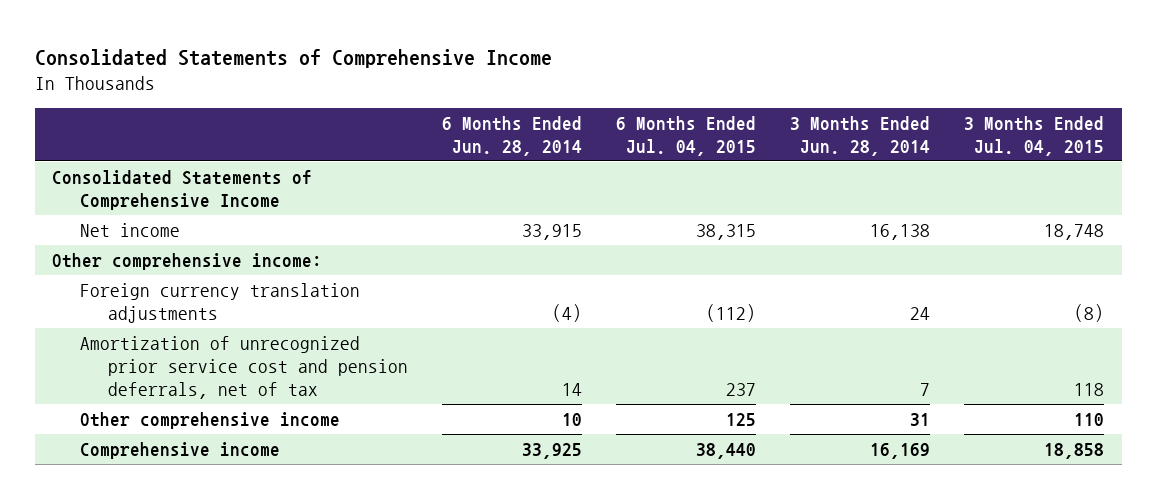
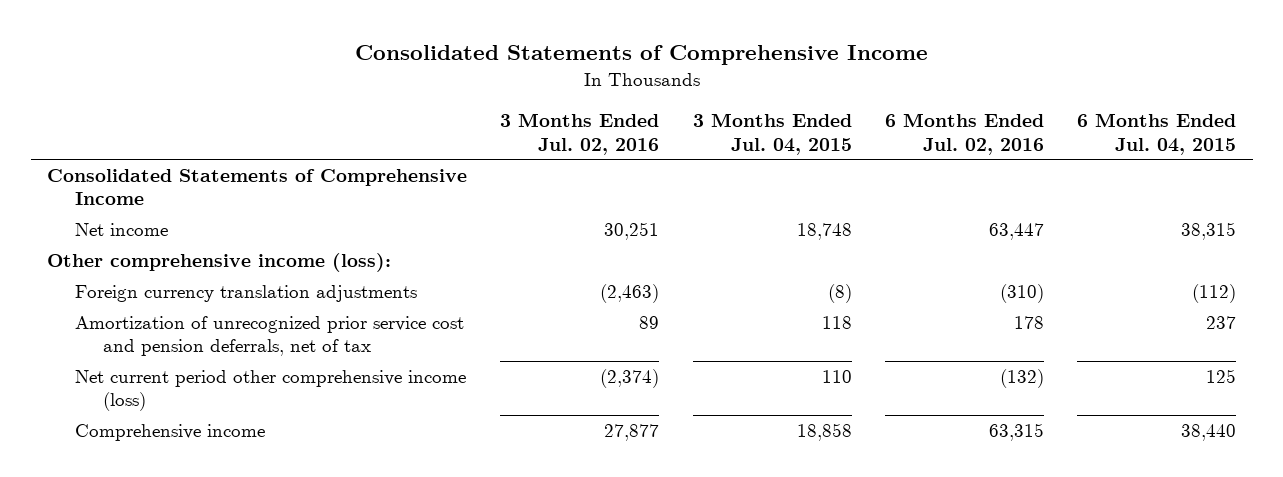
- | 6 Months Ended Jun. 28, 2014 | 6 Months Ended Jul. 04, 2015 | 3 Months Ended Jun. 28, 2014 | 3 Months Ended Jul. 04, 2015
+ | 3 Months Ended Jul. 02, 2016 | 3 Months Ended Jul. 04, 2015 | 6 Months Ended Jul. 02, 2016 | 6 Months Ended Jul. 04, 2015
- Other comprehensive income:
+ Other comprehensive income (loss):
- Other comprehensive income | 10 | 125 | 31 | 110
+ Net current period other comprehensive income (loss) | (2,374) | 110 | (132) | 125

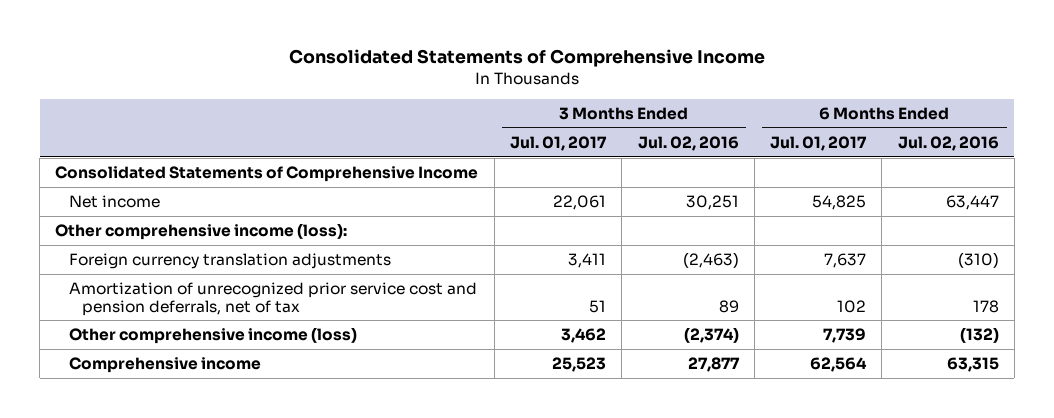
- | 3 Months Ended Jul. 02, 2016 | 3 Months Ended Jul. 04, 2015 | 6 Months Ended Jul. 02, 2016 | 6 Months Ended Jul. 04, 2015
+ | 3 Months Ended Jul. 01, 2017 | 3 Months Ended Jul. 02, 2016 | 6 Months Ended Jul. 01, 2017 | 6 Months Ended Jul. 02, 2016
- Net current period other comprehensive income (loss) | (2,374) | 110 | (132) | 125
+ Other comprehensive income (loss) | 3,462 | (2,374) | 7,739 | (132)

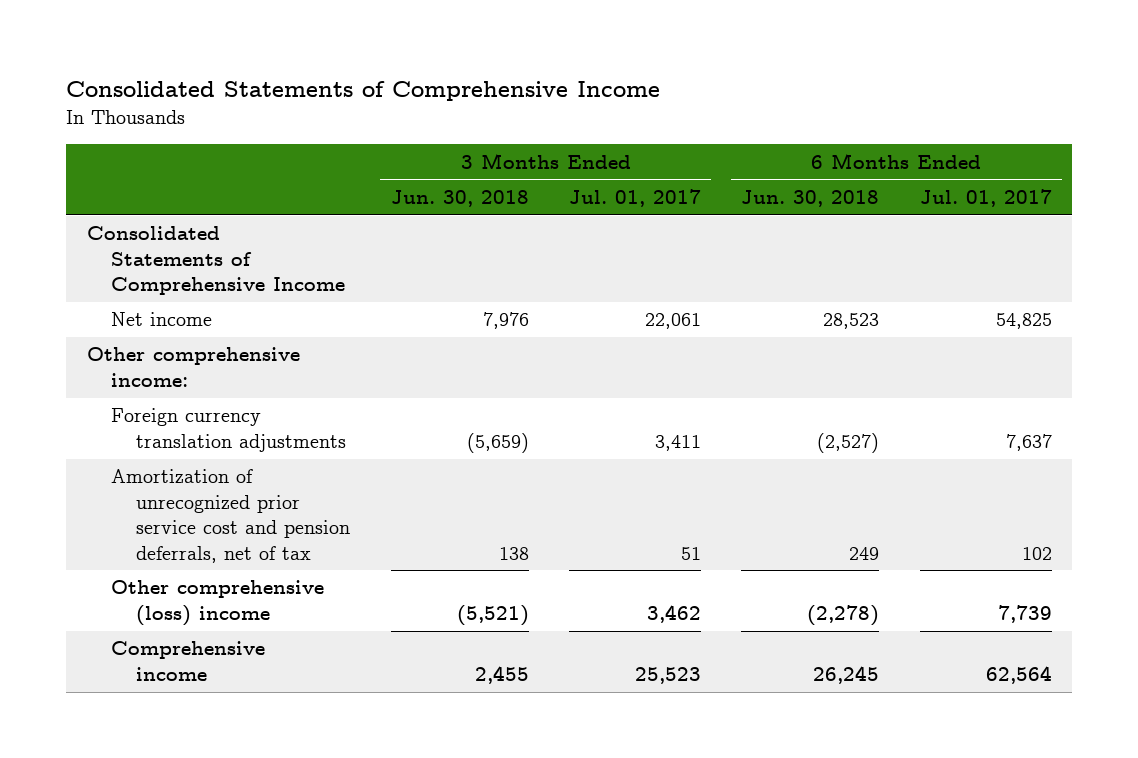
- | 3 Months Ended Jul. 01, 2017 | 3 Months Ended Jul. 02, 2016 | 6 Months Ended Jul. 01, 2017 | 6 Months Ended Jul. 02, 2016
+ | 3 Months Ended Jun. 30, 2018 | 3 Months Ended Jul. 01, 2017 | 6 Months Ended Jun. 30, 2018 | 6 Months Ended Jul. 01, 2017
- Other comprehensive income (loss):
+ Other comprehensive income:
- Other comprehensive income (loss) | 3,462 | (2,374) | 7,739 | (132)
+ Other comprehensive (loss) income | (5,521) | 3,462 | (2,278) | 7,739

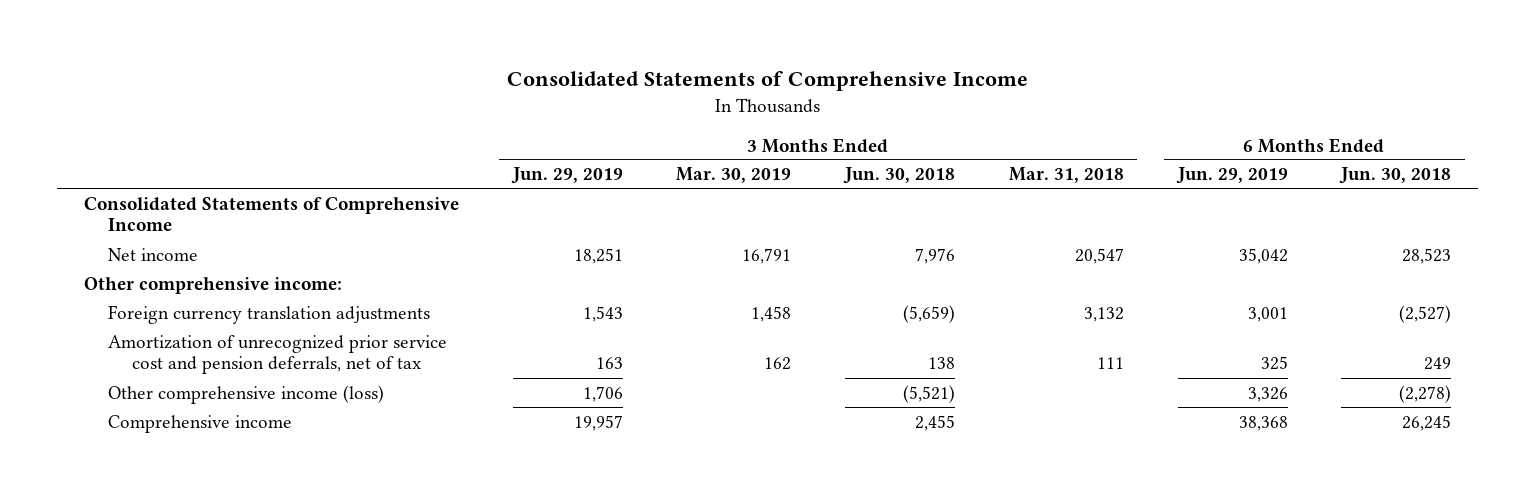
- | 3 Months Ended Jun. 30, 2018 | 3 Months Ended Jul. 01, 2017 | 6 Months Ended Jun. 30, 2018 | 6 Months Ended Jul. 01, 2017
+ | 3 Months Ended Jun. 29, 2019 | 3 Months Ended Mar. 30, 2019 | 3 Months Ended Jun. 30, 2018 | 3 Months Ended Mar. 31, 2018 | 6 Months Ended Jun. 29, 2019 | 6 Months Ended Jun. 30, 2018
- Other comprehensive (loss) income | (5,521) | 3,462 | (2,278) | 7,739
+ Other comprehensive income (loss) | 1,706 | | (5,521) | | 3,326 | (2,278)

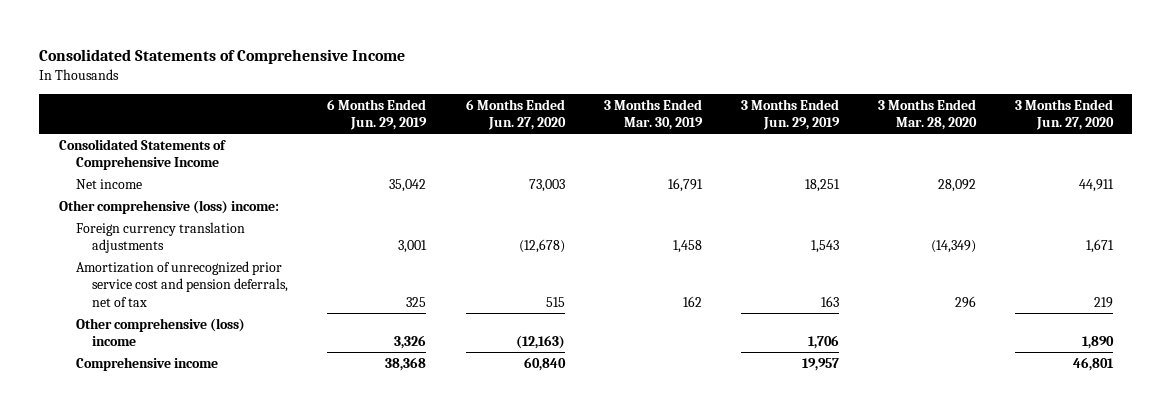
- | 3 Months Ended Jun. 29, 2019 | 3 Months Ended Mar. 30, 2019 | 3 Months Ended Jun. 30, 2018 | 3 Months Ended Mar. 31, 2018 | 6 Months Ended Jun. 29, 2019 | 6 Months Ended Jun. 30, 2018
+ | 6 Months Ended Jun. 29, 2019 | 6 Months Ended Jun. 27, 2020 | 3 Months Ended Mar. 30, 2019 | 3 Months Ended Jun. 29, 2019 | 3 Months Ended Mar. 28, 2020 | 3 Months Ended Jun. 27, 2020
- Other comprehensive income:
+ Other comprehensive (loss) income:
- Other comprehensive income (loss) | 1,706 | | (5,521) | | 3,326 | (2,278)
+ Other comprehensive (loss) income | 3,326 | (12,163) | | 1,706 | | 1,890

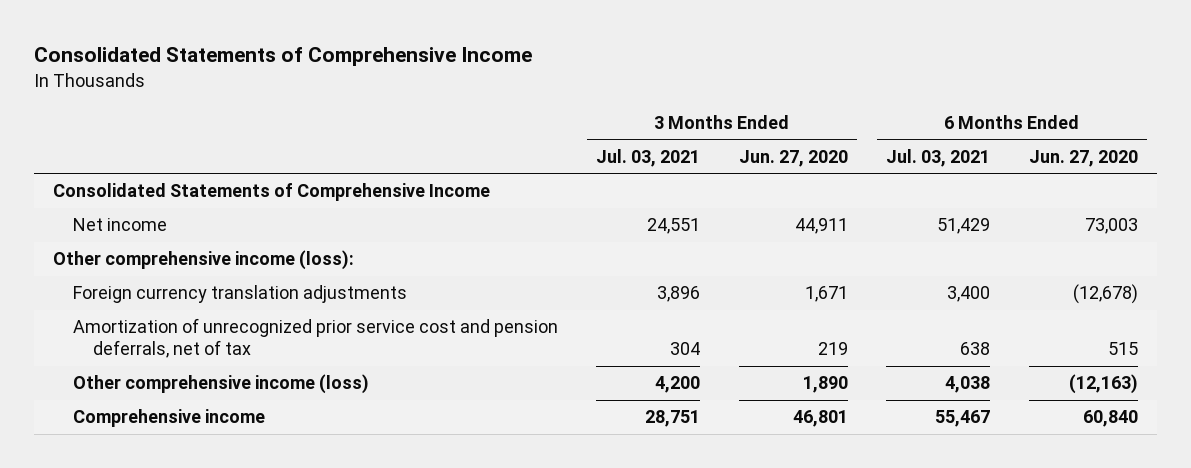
- | 6 Months Ended Jun. 29, 2019 | 6 Months Ended Jun. 27, 2020 | 3 Months Ended Mar. 30, 2019 | 3 Months Ended Jun. 29, 2019 | 3 Months Ended Mar. 28, 2020 | 3 Months Ended Jun. 27, 2020
+ | 3 Months Ended Jul. 03, 2021 | 3 Months Ended Jun. 27, 2020 | 6 Months Ended Jul. 03, 2021 | 6 Months Ended Jun. 27, 2020
- Other comprehensive (loss) income:
+ Other comprehensive income (loss):
- Other comprehensive (loss) income | 3,326 | (12,163) | | 1,706 | | 1,890
+ Other comprehensive income (loss) | 4,200 | 1,890 | 4,038 | (12,163)

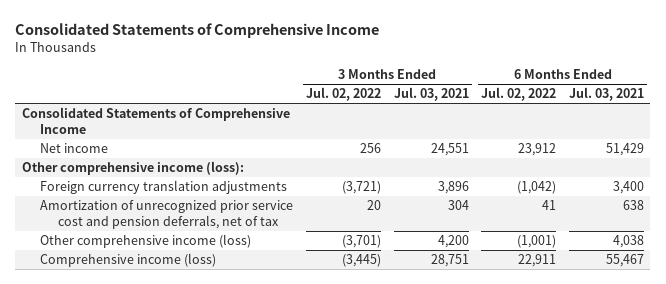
- | 3 Months Ended Jul. 03, 2021 | 3 Months Ended Jun. 27, 2020 | 6 Months Ended Jul. 03, 2021 | 6 Months Ended Jun. 27, 2020
+ | 3 Months Ended Jul. 02, 2022 | 3 Months Ended Jul. 03, 2021 | 6 Months Ended Jul. 02, 2022 | 6 Months Ended Jul. 03, 2021
- Comprehensive income | 28,751 | 46,801 | 55,467 | 60,840
+ Comprehensive income (loss) | (3,445) | 28,751 | 22,911 | 55,467

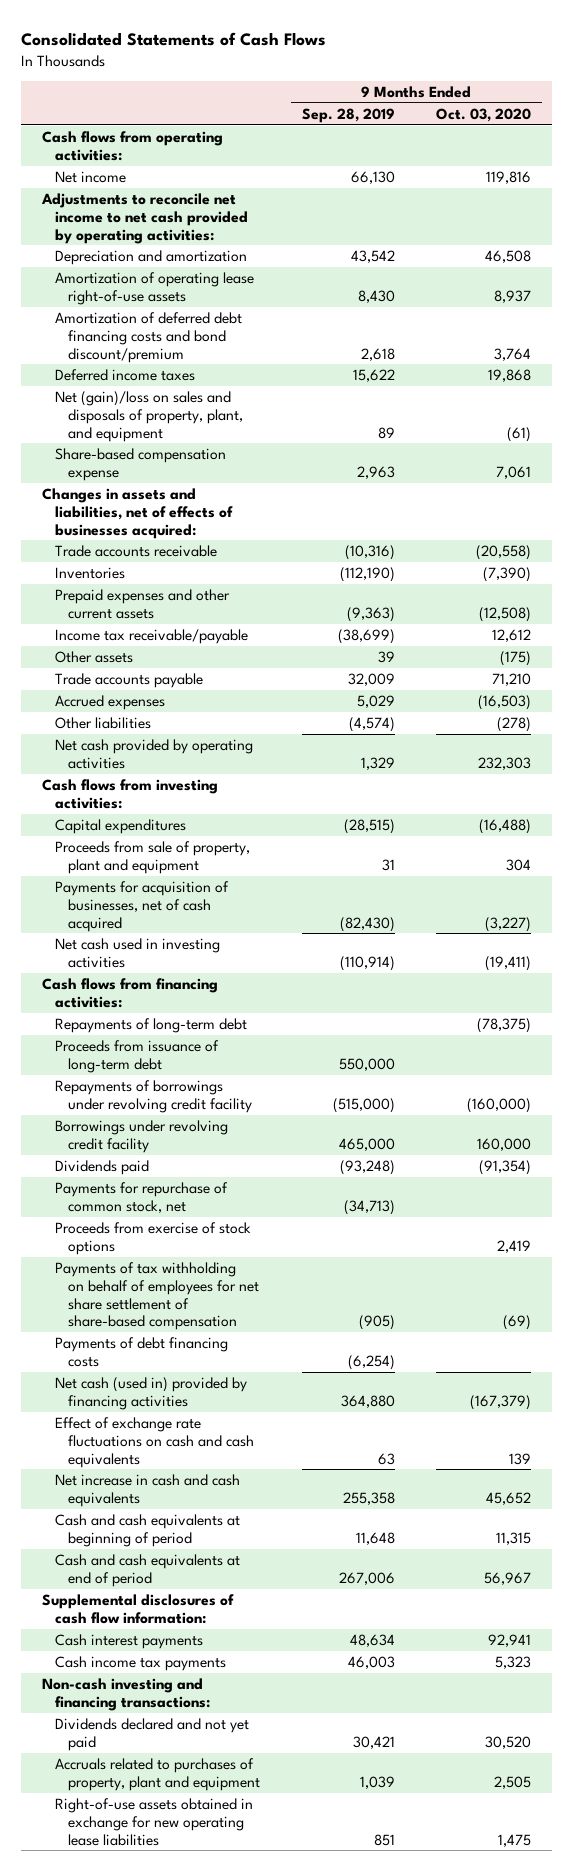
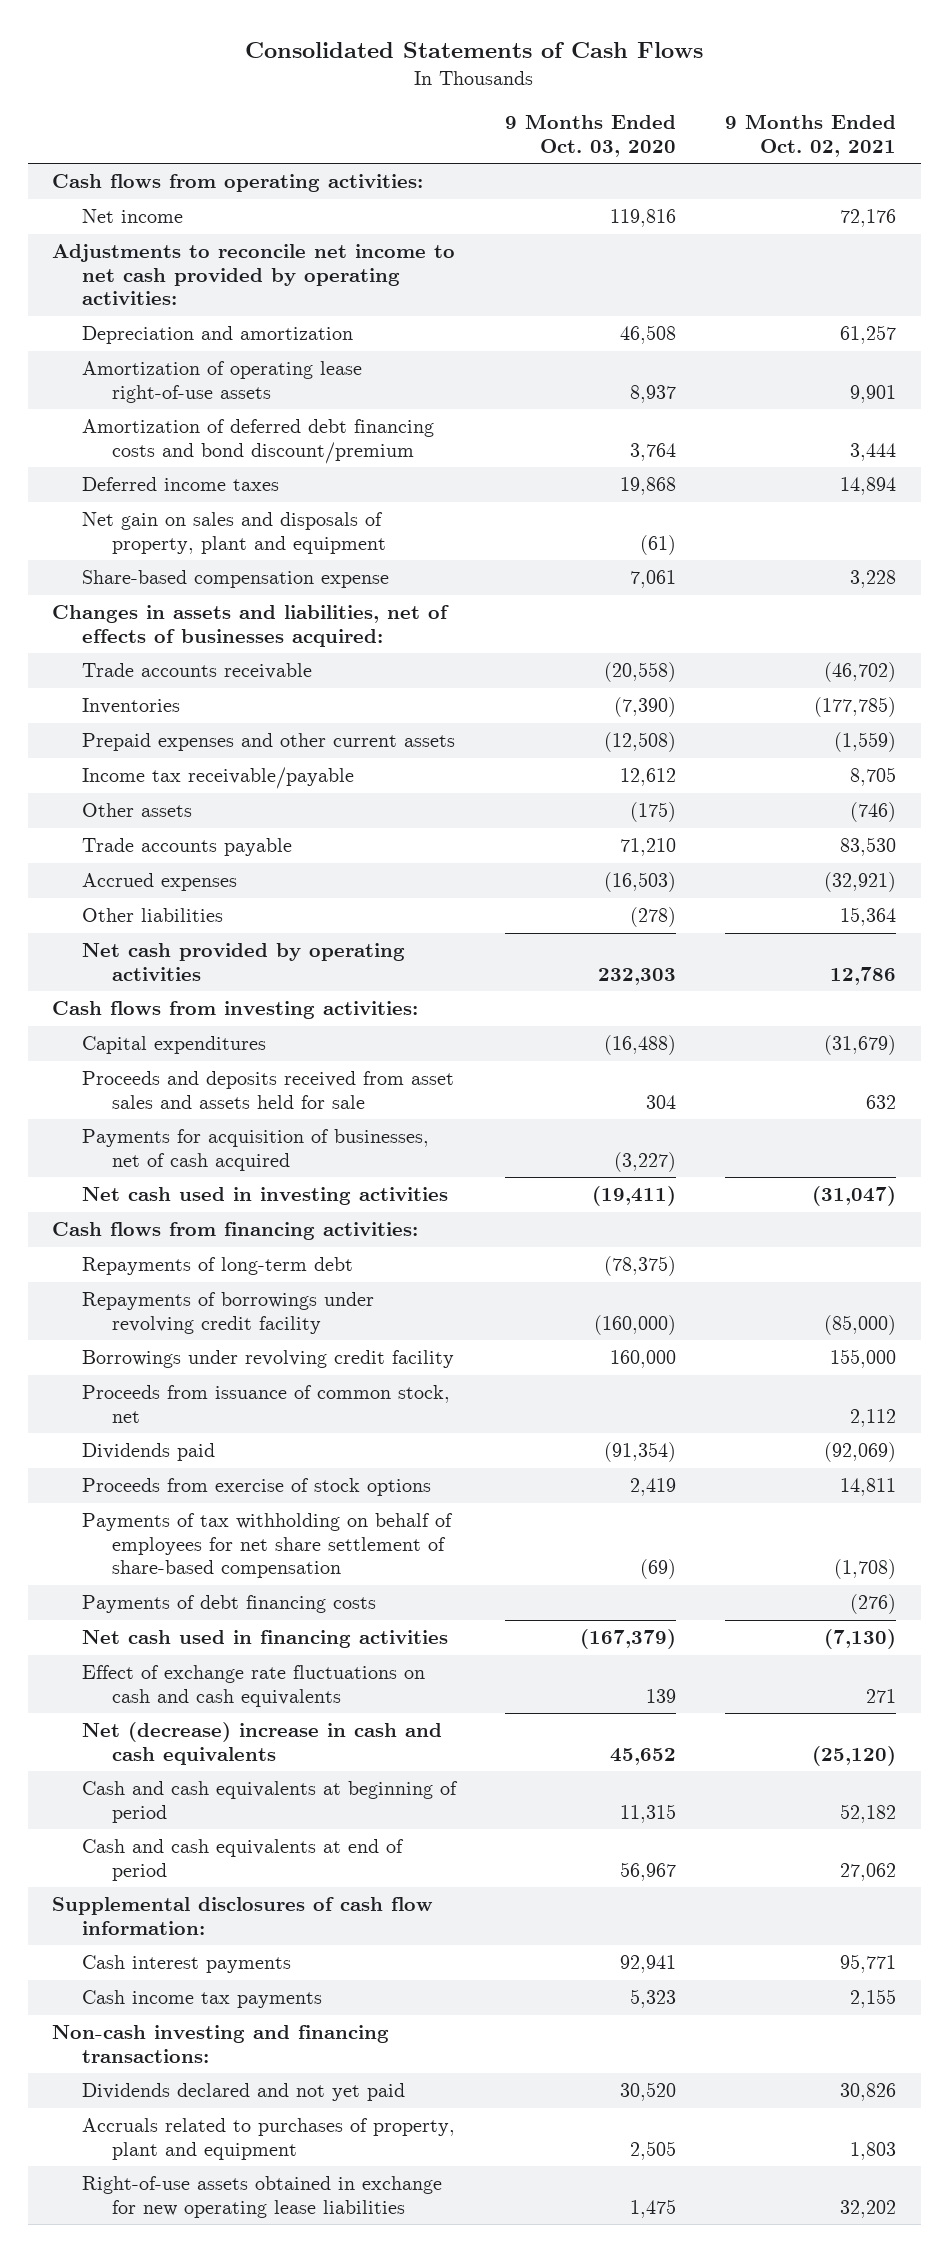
- | 9 Months Ended Sep. 28, 2019 | 9 Months Ended Oct. 03, 2020
+ | 9 Months Ended Oct. 03, 2020 | 9 Months Ended Oct. 02, 2021
- Net (gain)/loss on sales and disposals of property, plant, and equipment | 89 | (61)
+ Net gain on sales and disposals of property, plant and equipment | (61) |
- Proceeds from sale of property, plant and equipment | 31 | 304
+ Proceeds and deposits received from asset sales and assets held for sale | 304 | 632
- Proceeds from issuance of long-term debt | 550,000 |
+ Proceeds from issuance of common stock, net | | 2,112
- Payments for repurchase of common stock, net | (34,713) |
- Net cash (used in) provided by financing activities | 364,880 | (167,379)
+ Net cash used in financing activities | (167,379) | (7,130)
- Net increase in cash and cash equivalents | 255,358 | 45,652
+ Net (decrease) increase in cash and cash equivalents | 45,652 | (25,120)

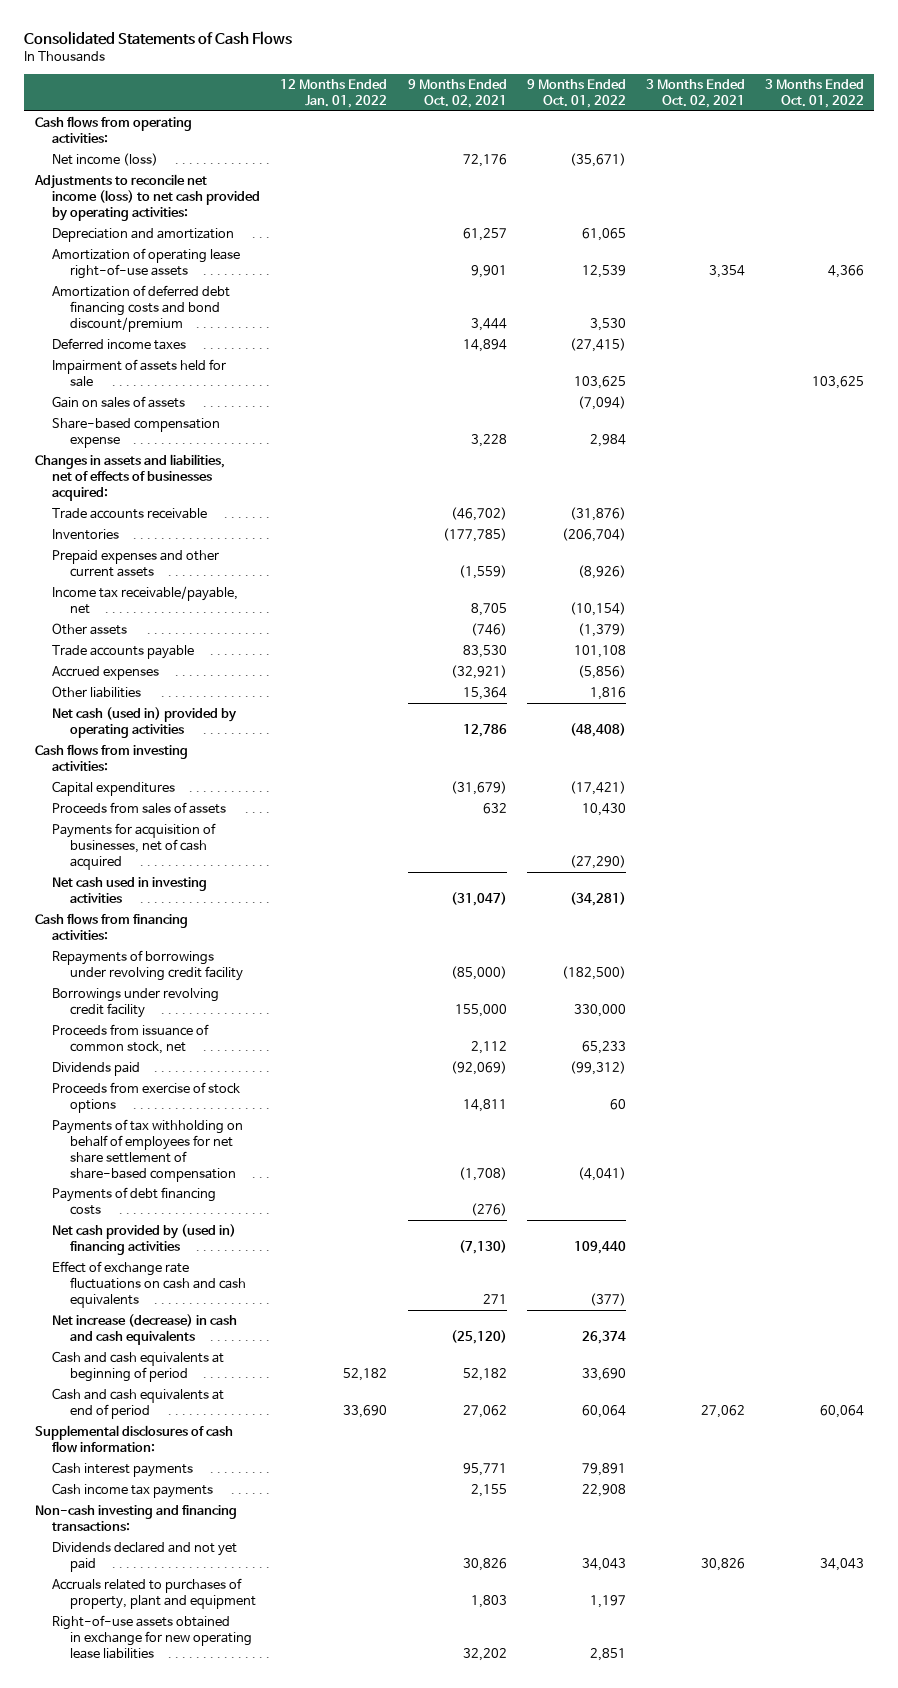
- | 9 Months Ended Oct. 03, 2020 | 9 Months Ended Oct. 02, 2021
+ | 12 Months Ended Jan. 01, 2022 | 9 Months Ended Oct. 02, 2021 | 9 Months Ended Oct. 01, 2022 | 3 Months Ended Oct. 02, 2021 | 3 Months Ended Oct. 01, 2022
- Net income | 119,816 | 72,176
- Adjustments to reconcile net income to net cash provided by operating activities:
+ Net income (loss) | | 72,176 | (35,671) | |
+ Adjustments to reconcile net income (loss) to net cash provided by operating activities:
- Net gain on sales and disposals of property, plant and equipment | (61) |
+ Impairment of assets held for sale | | | 103,625 | | 103,625
+ Gain on sales of assets | | | (7,094) | |
- Income tax receivable/payable | 12,612 | 8,705
+ Income tax receivable/payable, net | | 8,705 | (10,154) | |
- Net cash provided by operating activities | 232,303 | 12,786
+ Net cash (used in) provided by operating activities | | 12,786 | (48,408) | |
- Proceeds and deposits received from asset sales and assets held for sale | 304 | 632
+ Proceeds from sales of assets | | 632 | 10,430 | |
- Repayments of long-term debt | (78,375) |
- Net cash used in financing activities | (167,379) | (7,130)
+ Net cash provided by (used in) financing activities | | (7,130) | 109,440 | |
- Net (decrease) increase in cash and cash equivalents | 45,652 | (25,120)
+ Net increase (decrease) in cash and cash equivalents | | (25,120) | 26,374 | |

